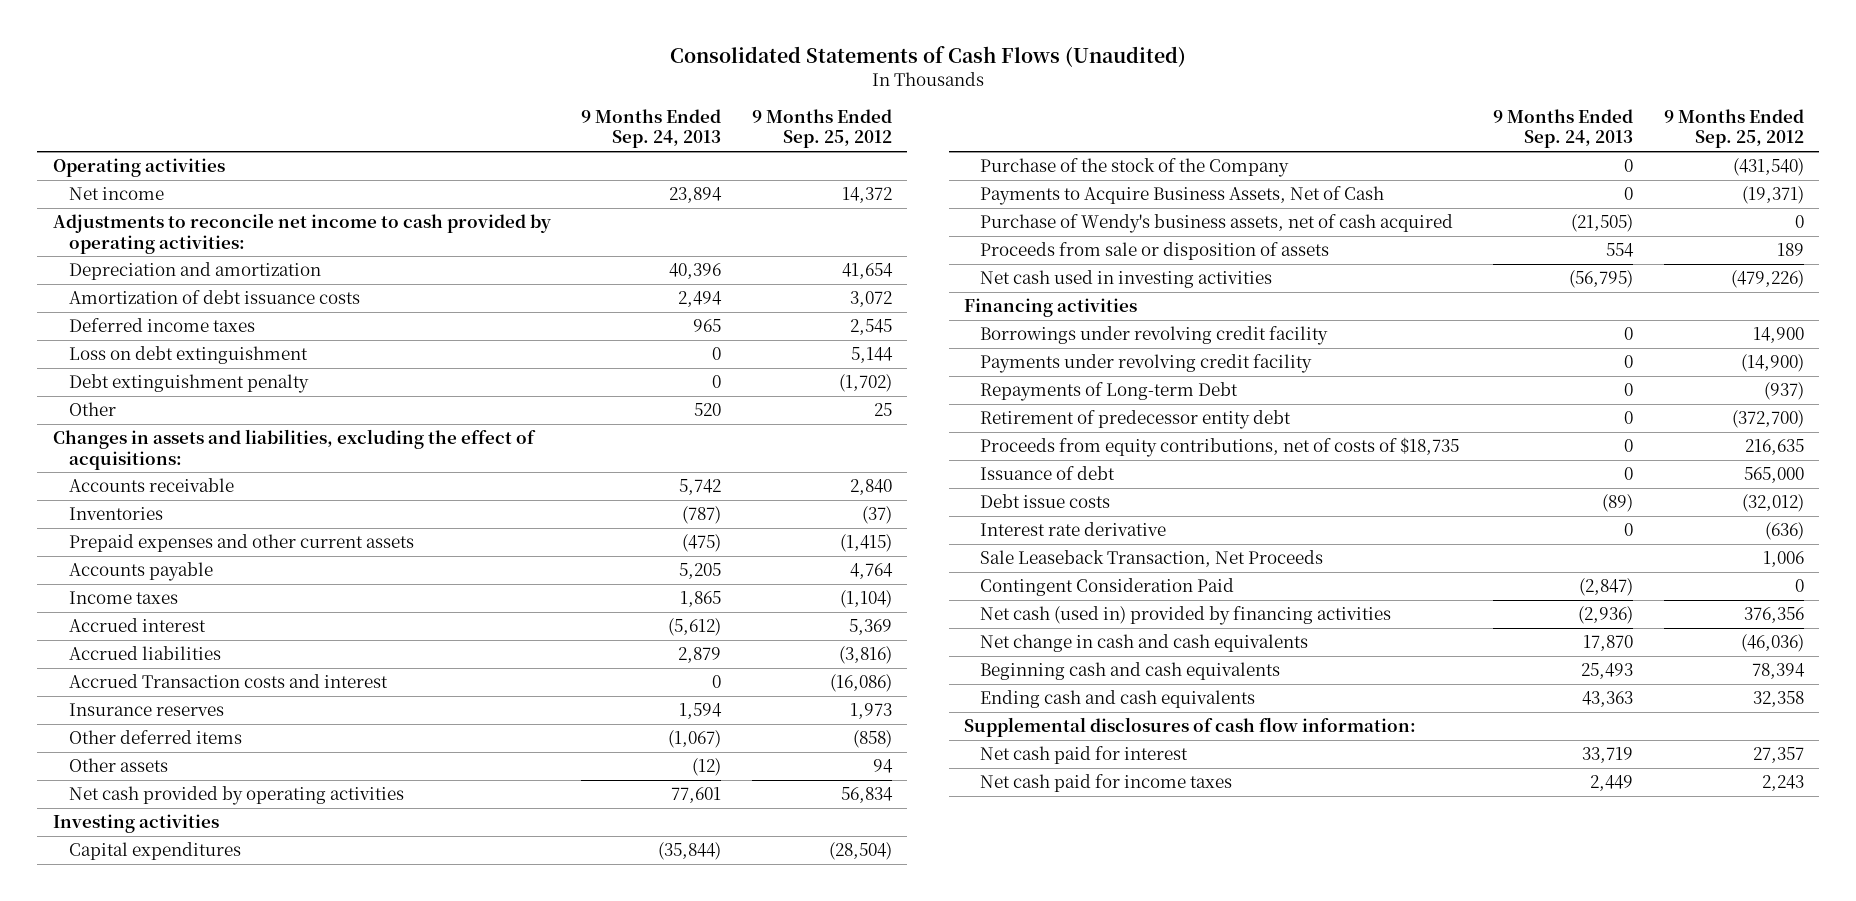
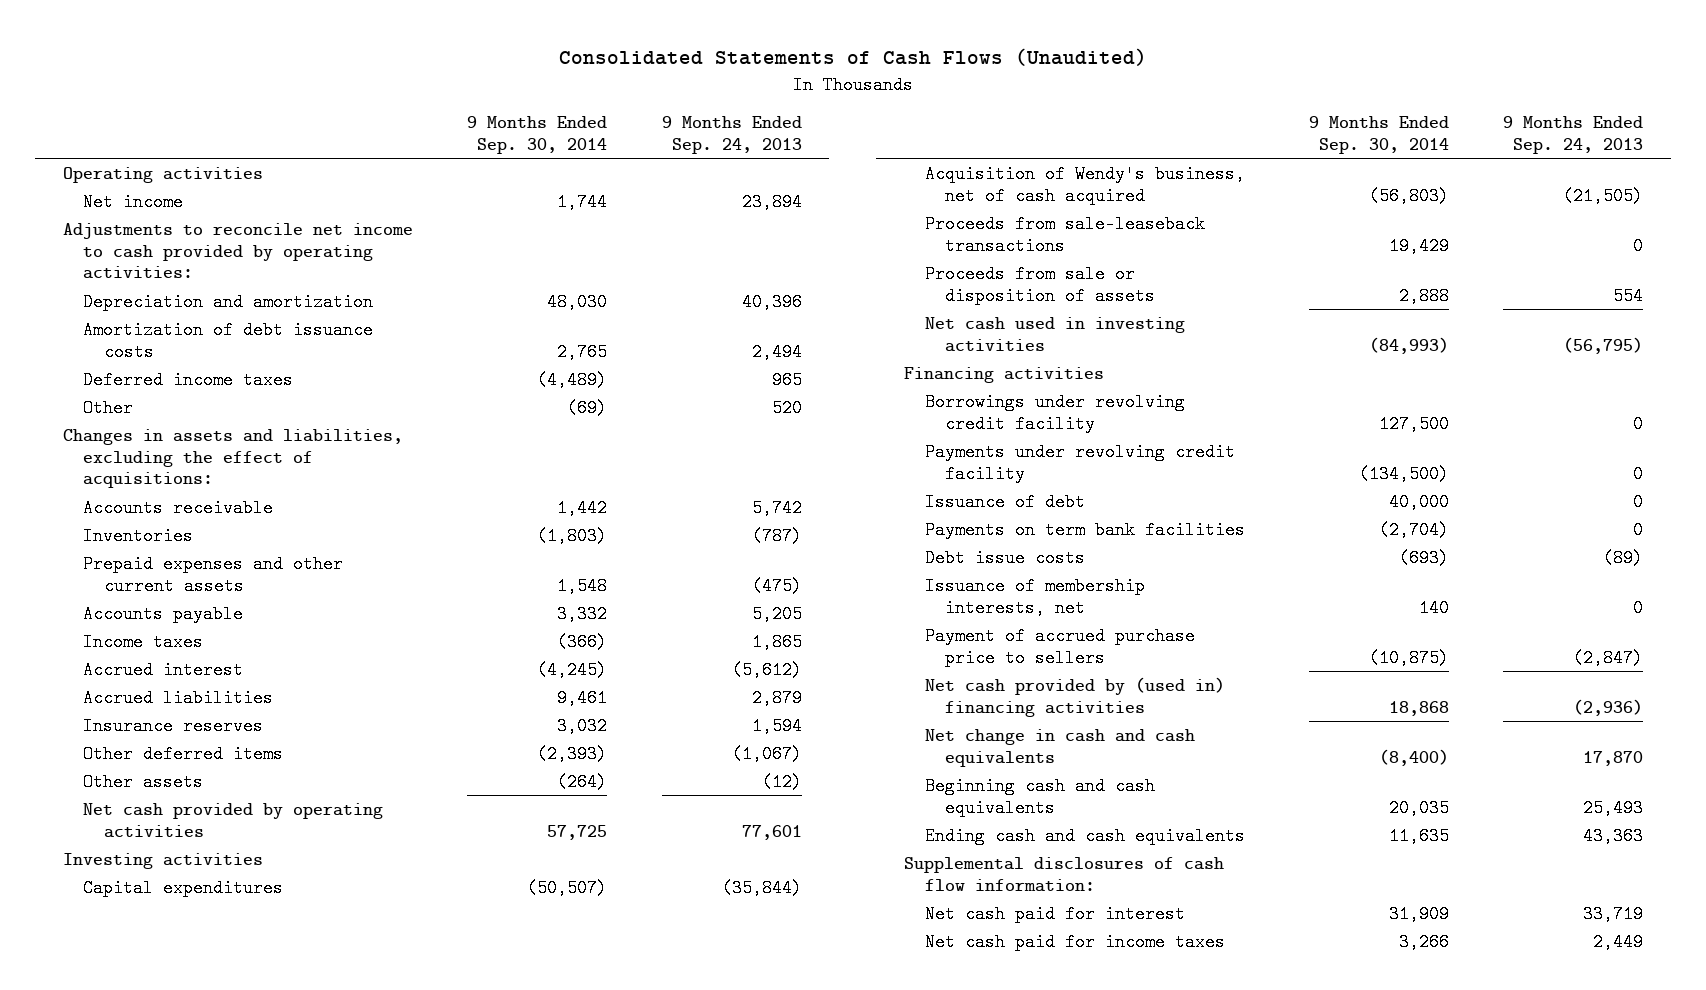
- | 9 Months Ended Sep. 24, 2013 | 9 Months Ended Sep. 25, 2012
+ | 9 Months Ended Sep. 30, 2014 | 9 Months Ended Sep. 24, 2013
- Loss on debt extinguishment | 0 | 5,144
- Debt extinguishment penalty | 0 | (1,702)
- Accrued Transaction costs and interest | 0 | (16,086)
- Purchase of the stock of the Company | 0 | (431,540)
- Payments to Acquire Business Assets, Net of Cash | 0 | (19,371)
- Purchase of Wendy's business assets, net of cash acquired | (21,505) | 0
+ Acquisition of Wendy's business, net of cash acquired | (56,803) | (21,505)
+ Proceeds from sale-leaseback transactions | 19,429 | 0
- Repayments of Long-term Debt | 0 | (937)
- Retirement of predecessor entity debt | 0 | (372,700)
- Proceeds from equity contributions, net of costs of $18,735 | 0 | 216,635
+ Payments on term bank facilities | (2,704) | 0
- Interest rate derivative | 0 | (636)
- Sale Leaseback Transaction, Net Proceeds | | 1,006
- Contingent Consideration Paid | (2,847) | 0
- Net cash (used in) provided by financing activities | (2,936) | 376,356
+ Issuance of membership interests, net | 140 | 0
+ Payment of accrued purchase price to sellers | (10,875) | (2,847)
+ Net cash provided by (used in) financing activities | 18,868 | (2,936)

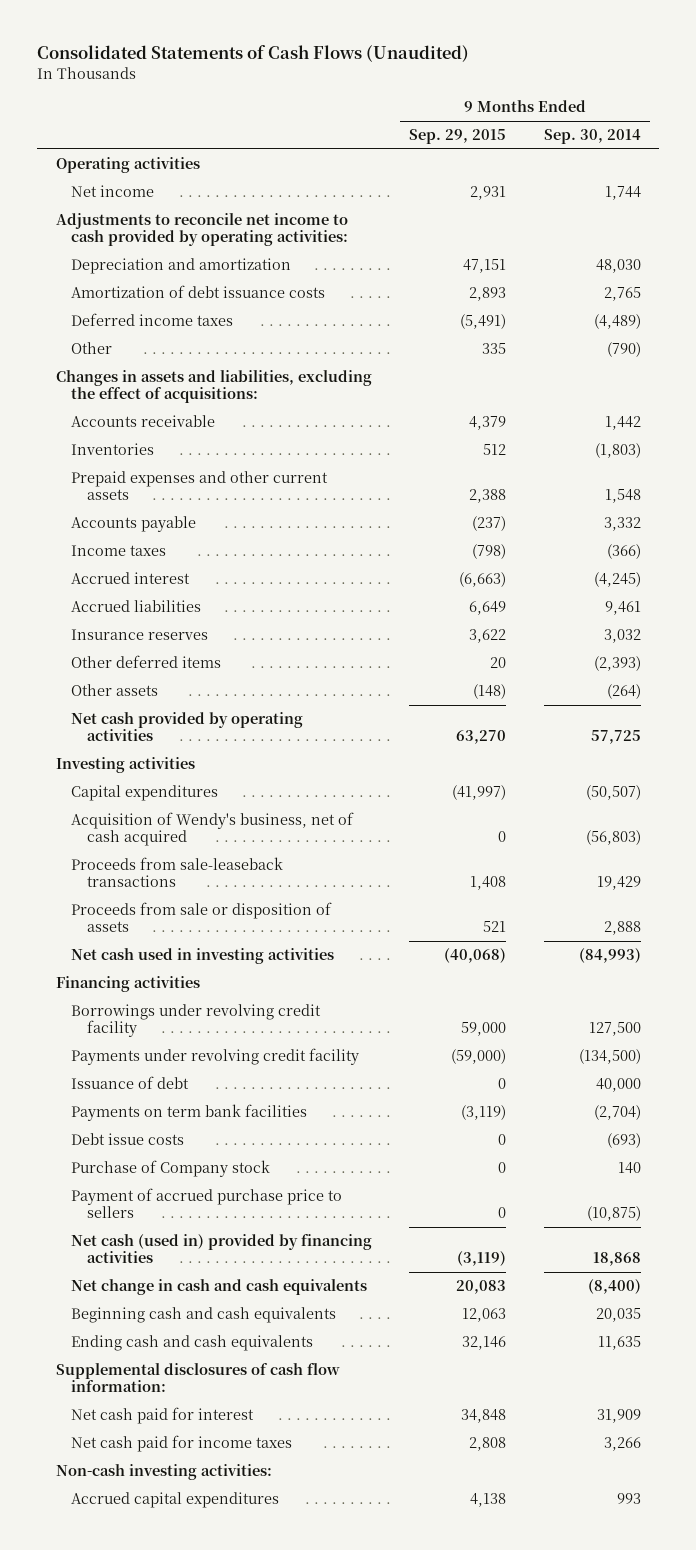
- | 9 Months Ended Sep. 30, 2014 | 9 Months Ended Sep. 24, 2013
+ | 9 Months Ended Sep. 29, 2015 | 9 Months Ended Sep. 30, 2014
- Other | (69) | 520
+ Other | 335 | (790)
- Issuance of membership interests, net | 140 | 0
+ Purchase of Company stock | 0 | 140
- Net cash provided by (used in) financing activities | 18,868 | (2,936)
+ Net cash (used in) provided by financing activities | (3,119) | 18,868
+ Non-cash investing activities:
+ Accrued capital expenditures | 4,138 | 993

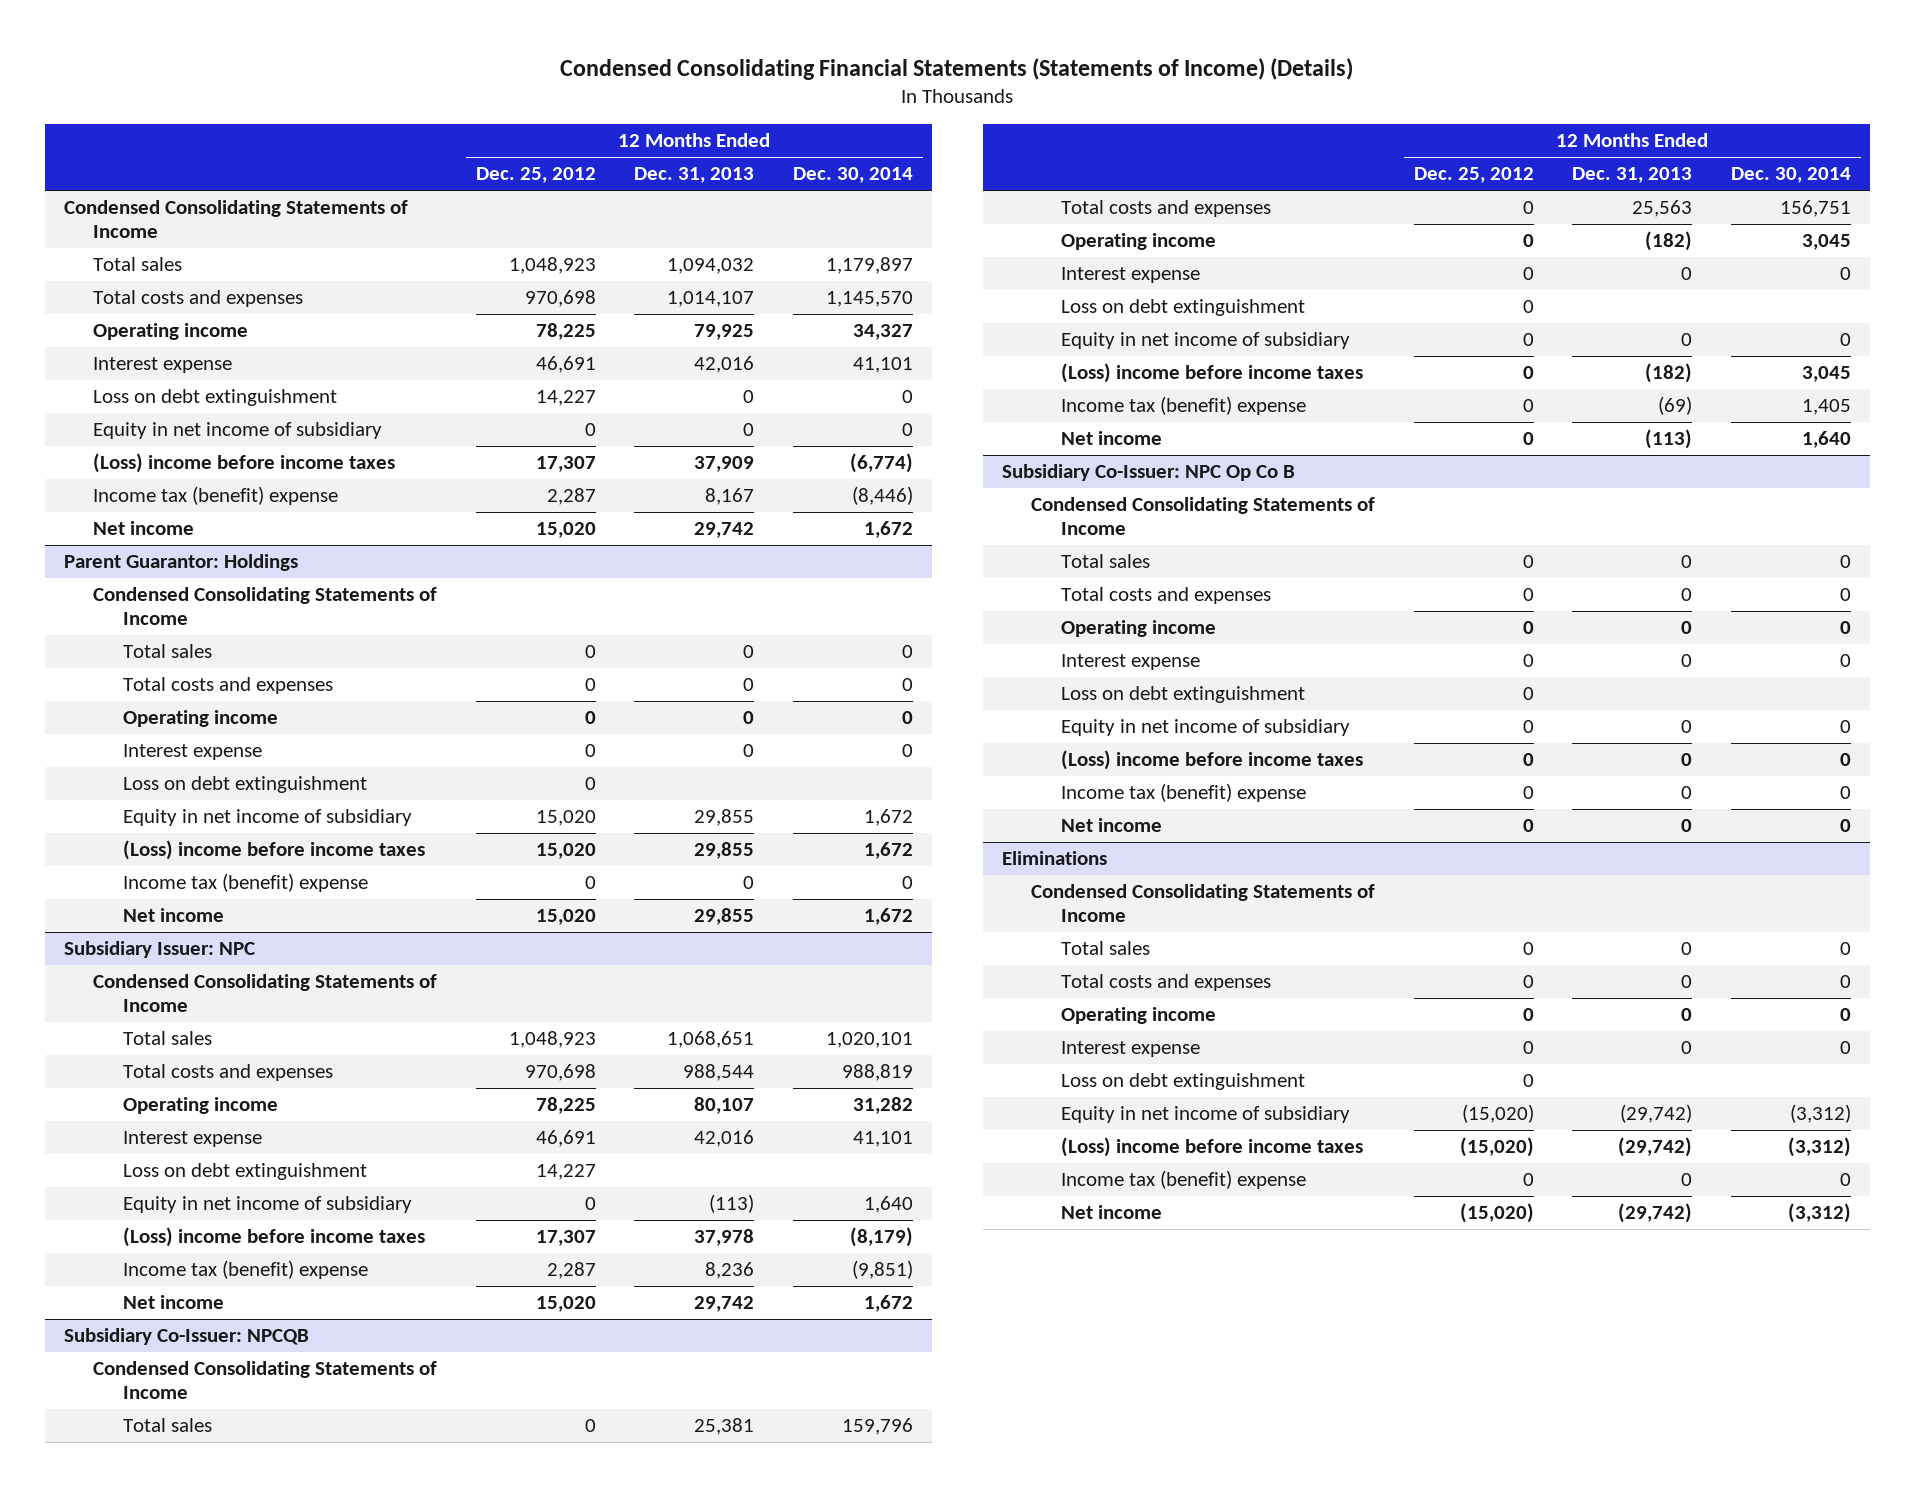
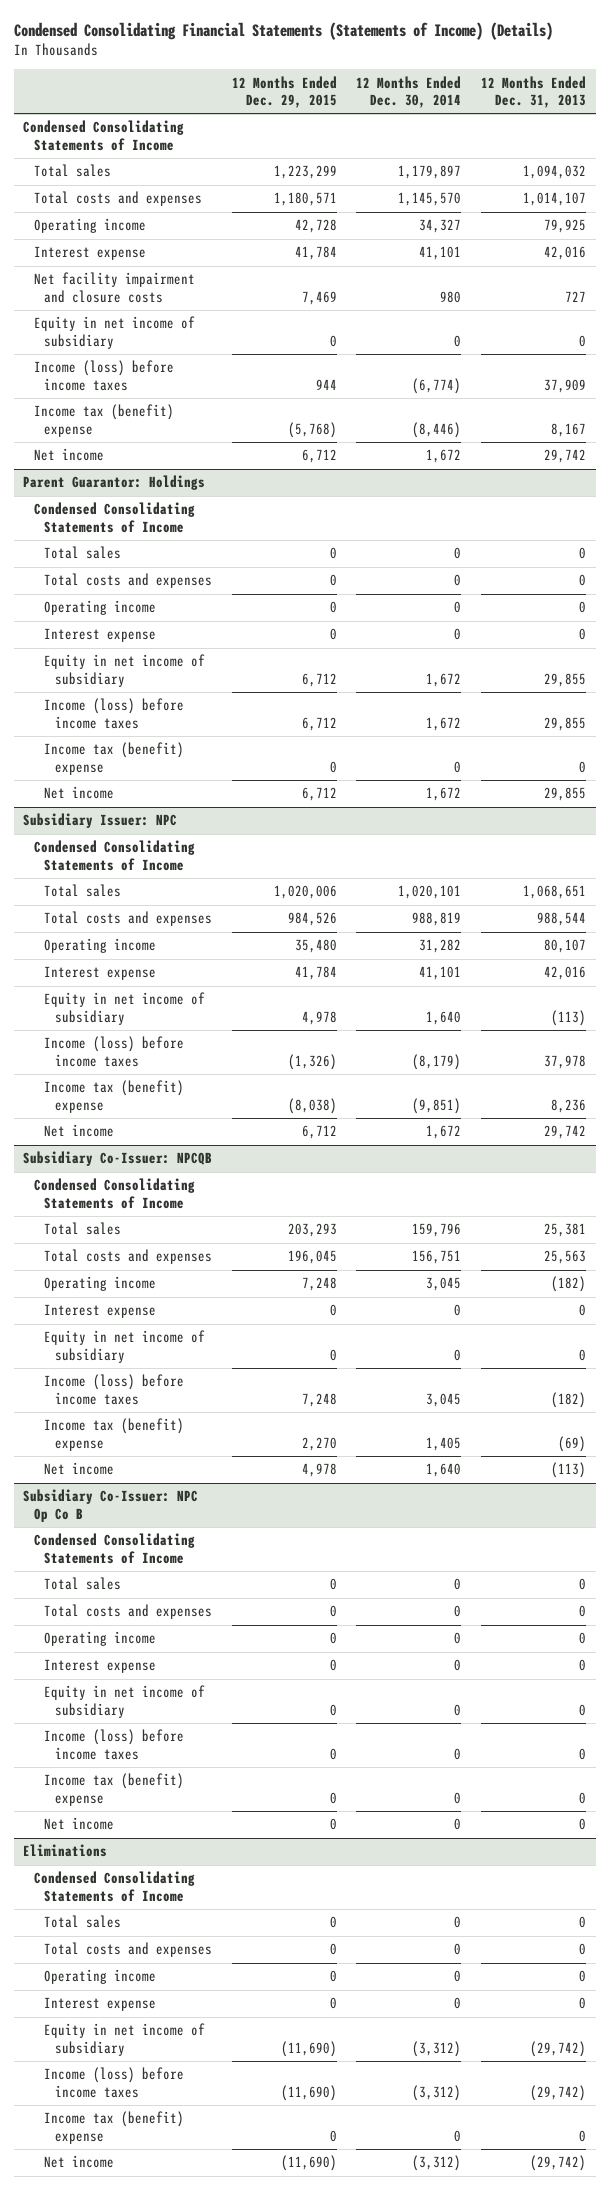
- | 12 Months Ended Dec. 25, 2012 | 12 Months Ended Dec. 31, 2013 | 12 Months Ended Dec. 30, 2014
+ | 12 Months Ended Dec. 29, 2015 | 12 Months Ended Dec. 30, 2014 | 12 Months Ended Dec. 31, 2013
- Loss on debt extinguishment | 14,227 | 0 | 0
+ Net facility impairment and closure costs | 7,469 | 980 | 727
- (Loss) income before income taxes | 17,307 | 37,909 | (6,774)
+ Income (loss) before income taxes | 944 | (6,774) | 37,909
@ Parent Guarantor: Holdings
- Loss on debt extinguishment | 0 | |
- (Loss) income before income taxes | 15,020 | 29,855 | 1,672
+ Income (loss) before income taxes | 6,712 | 1,672 | 29,855
@ Subsidiary Issuer: NPC
- Loss on debt extinguishment | 14,227 | |
- (Loss) income before income taxes | 17,307 | 37,978 | (8,179)
+ Income (loss) before income taxes | (1,326) | (8,179) | 37,978
@ Subsidiary Co-Issuer: NPCQB
- Loss on debt extinguishment | 0 | |
- (Loss) income before income taxes | 0 | (182) | 3,045
+ Income (loss) before income taxes | 7,248 | 3,045 | (182)
@ Subsidiary Co-Issuer: NPC Op Co B
- Loss on debt extinguishment | 0 | |
- (Loss) income before income taxes | 0 | 0 | 0
+ Income (loss) before income taxes | 0 | 0 | 0
@ Eliminations
- Loss on debt extinguishment | 0 | |
- (Loss) income before income taxes | (15,020) | (29,742) | (3,312)
+ Income (loss) before income taxes | (11,690) | (3,312) | (29,742)

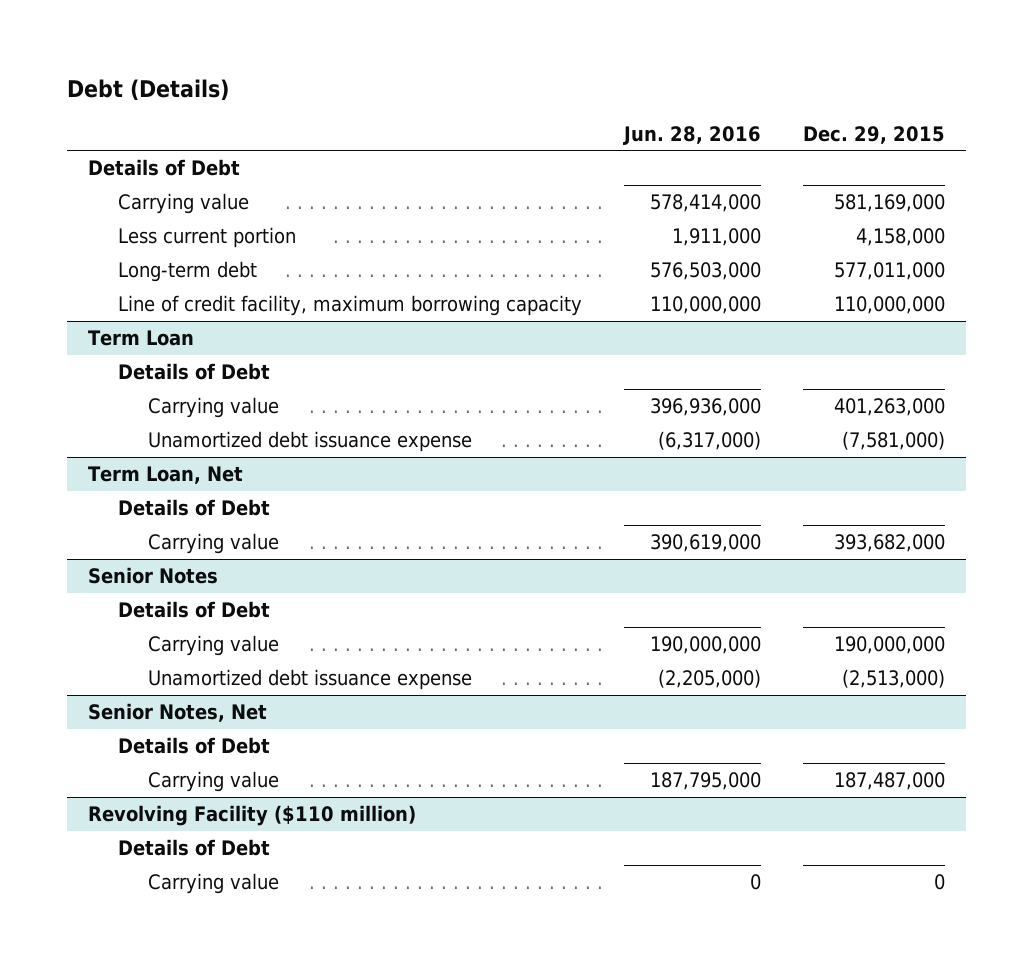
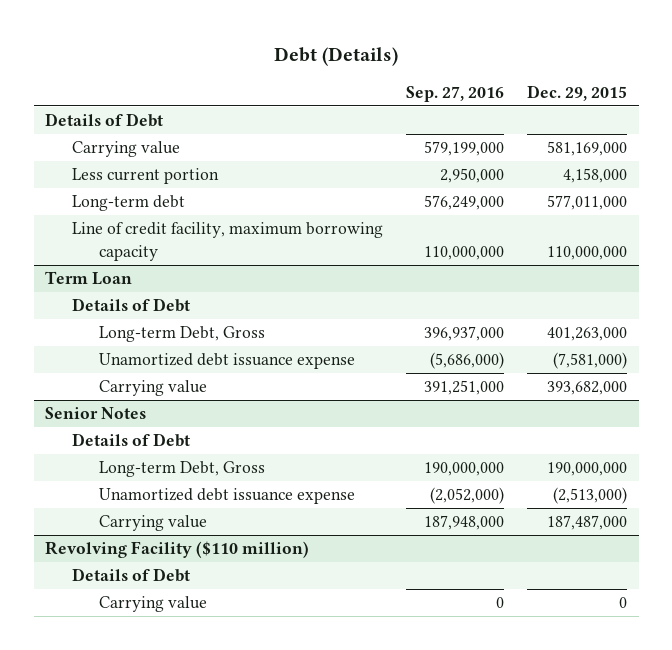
- | Jun. 28, 2016 | Dec. 29, 2015
+ | Sep. 27, 2016 | Dec. 29, 2015
@ Term Loan
- Carrying value | 396,936,000 | 401,263,000
+ Long-term Debt, Gross | 396,937,000 | 401,263,000
- Term Loan, Net
- Details of Debt
@ Senior Notes
- Carrying value | 190,000,000 | 190,000,000
+ Long-term Debt, Gross | 190,000,000 | 190,000,000
- Senior Notes, Net
- Details of Debt

